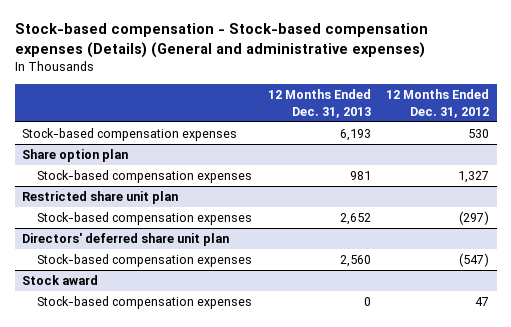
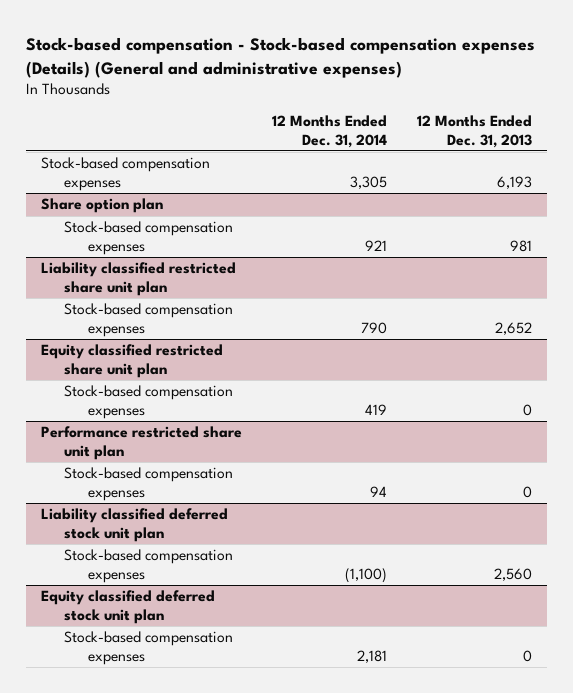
- | 12 Months Ended Dec. 31, 2013 | 12 Months Ended Dec. 31, 2012
+ | 12 Months Ended Dec. 31, 2014 | 12 Months Ended Dec. 31, 2013
- Restricted share unit plan
+ Liability classified restricted share unit plan
- Directors' deferred share unit plan
+ Equity classified restricted share unit plan
+ Stock-based compensation expenses | 419 | 0
+ Performance restricted share unit plan
+ Stock-based compensation expenses | 94 | 0
+ Liability classified deferred stock unit plan
- Stock award
+ Equity classified deferred stock unit plan

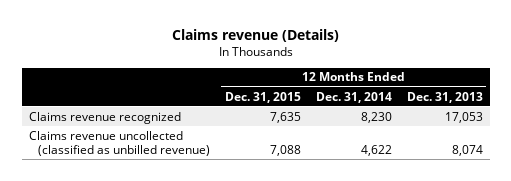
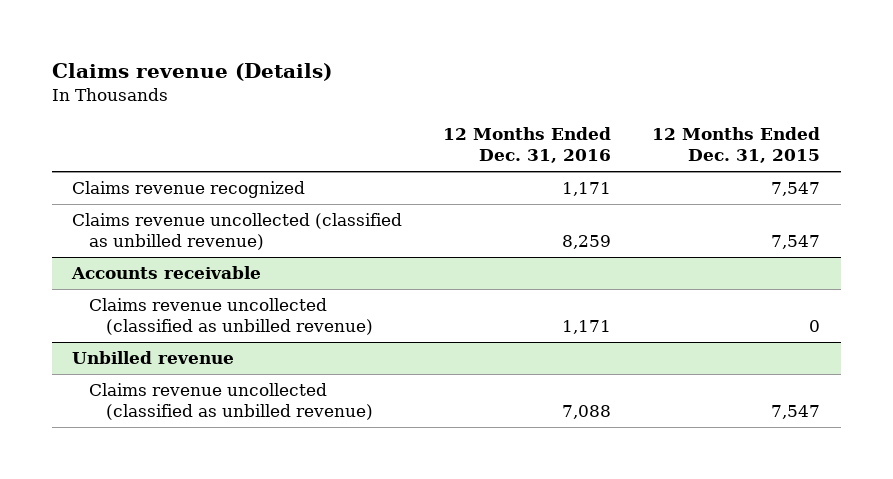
- | 12 Months Ended Dec. 31, 2015 | 12 Months Ended Dec. 31, 2014 | 12 Months Ended Dec. 31, 2013
+ | 12 Months Ended Dec. 31, 2016 | 12 Months Ended Dec. 31, 2015
- Claims revenue recognized | 7,635 | 8,230 | 17,053
- Claims revenue uncollected (classified as unbilled revenue) | 7,088 | 4,622 | 8,074
+ Claims revenue recognized | 1,171 | 7,547
+ Claims revenue uncollected (classified as unbilled revenue) | 8,259 | 7,547
+ Accounts receivable
+ Claims revenue uncollected (classified as unbilled revenue) | 1,171 | 0
+ Unbilled revenue
+ Claims revenue uncollected (classified as unbilled revenue) | 7,088 | 7,547

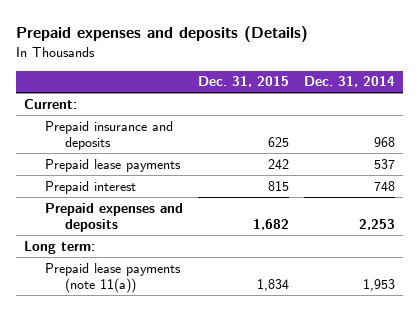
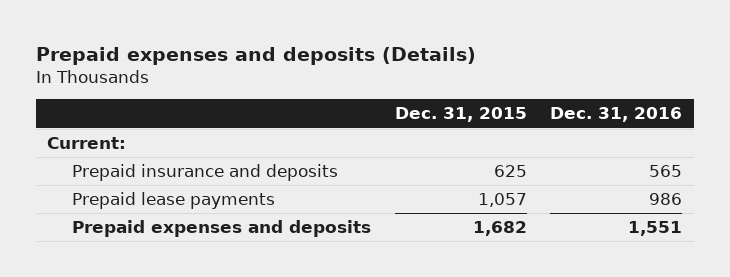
- | Dec. 31, 2015 | Dec. 31, 2014
+ | Dec. 31, 2015 | Dec. 31, 2016
- Prepaid lease payments | 242 | 537
- Prepaid interest | 815 | 748
+ Prepaid lease payments | 1,057 | 986
- Long term:
- Prepaid lease payments (note 11(a)) | 1,834 | 1,953

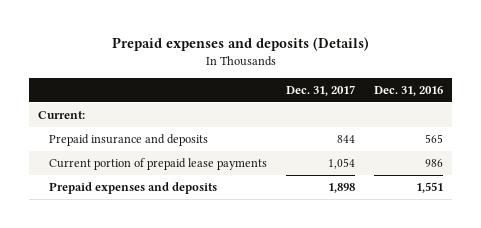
- | Dec. 31, 2015 | Dec. 31, 2016
+ | Dec. 31, 2017 | Dec. 31, 2016
- Prepaid lease payments | 1,057 | 986
+ Current portion of prepaid lease payments | 1,054 | 986

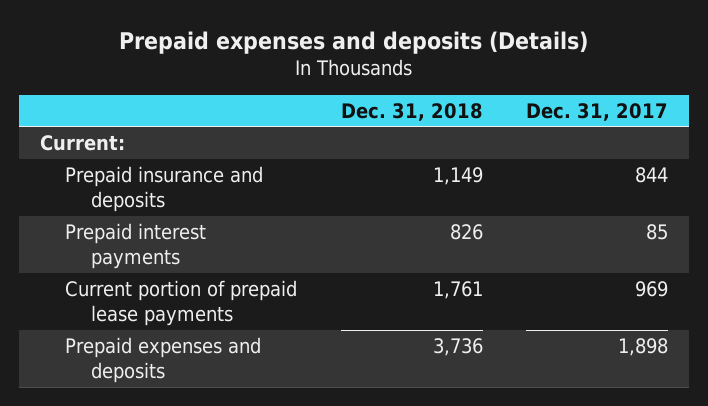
- | Dec. 31, 2017 | Dec. 31, 2016
+ | Dec. 31, 2018 | Dec. 31, 2017
- Current portion of prepaid lease payments | 1,054 | 986
+ Prepaid interest payments | 826 | 85
+ Current portion of prepaid lease payments | 1,761 | 969

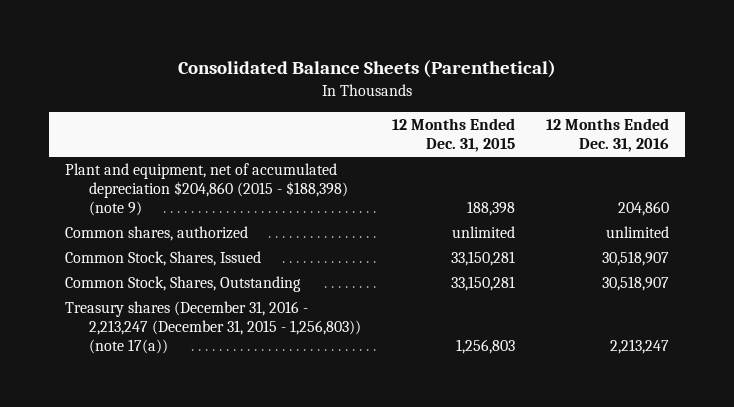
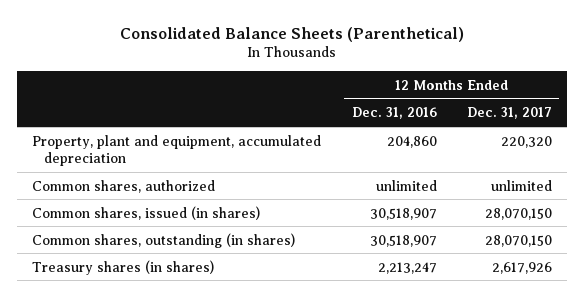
- | 12 Months Ended Dec. 31, 2015 | 12 Months Ended Dec. 31, 2016
+ | 12 Months Ended Dec. 31, 2016 | 12 Months Ended Dec. 31, 2017
- Plant and equipment, net of accumulated depreciation $204,860 (2015 - $188,398) (note 9) | 188,398 | 204,860
+ Property, plant and equipment, accumulated depreciation | 204,860 | 220,320
- Common Stock, Shares, Issued | 33,150,281 | 30,518,907
- Common Stock, Shares, Outstanding | 33,150,281 | 30,518,907
- Treasury shares (December 31, 2016 - 2,213,247 (December 31, 2015 - 1,256,803)) (note 17(a)) | 1,256,803 | 2,213,247
+ Common shares, issued (in shares) | 30,518,907 | 28,070,150
+ Common shares, outstanding (in shares) | 30,518,907 | 28,070,150
+ Treasury shares (in shares) | 2,213,247 | 2,617,926

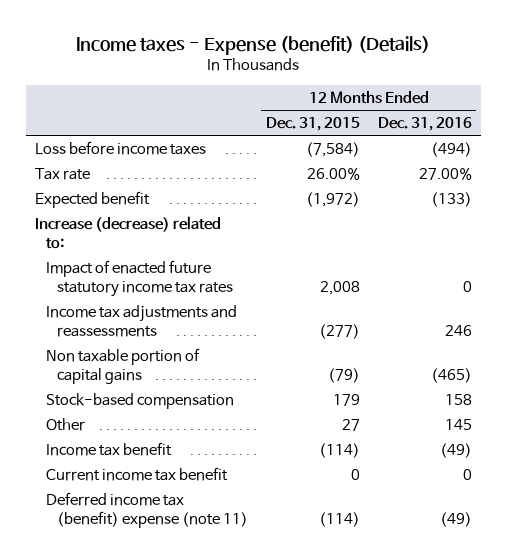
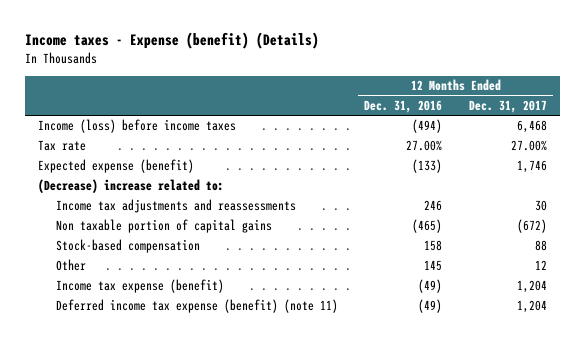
- | 12 Months Ended Dec. 31, 2015 | 12 Months Ended Dec. 31, 2016
+ | 12 Months Ended Dec. 31, 2016 | 12 Months Ended Dec. 31, 2017
- Loss before income taxes | (7,584) | (494)
+ Income (loss) before income taxes | (494) | 6,468
- Expected benefit | (1,972) | (133)
- Increase (decrease) related to:
- Impact of enacted future statutory income tax rates | 2,008 | 0
+ Expected expense (benefit) | (133) | 1,746
+ (Decrease) increase related to:
- Income tax benefit | (114) | (49)
- Current income tax benefit | 0 | 0
- Deferred income tax (benefit) expense (note 11) | (114) | (49)
+ Income tax expense (benefit) | (49) | 1,204
+ Deferred income tax expense (benefit) (note 11) | (49) | 1,204

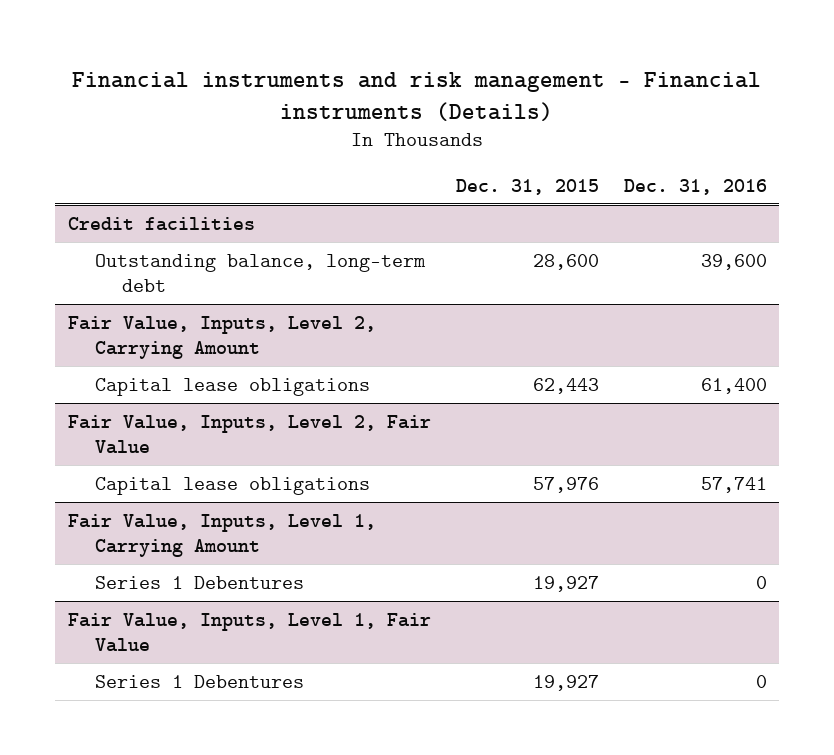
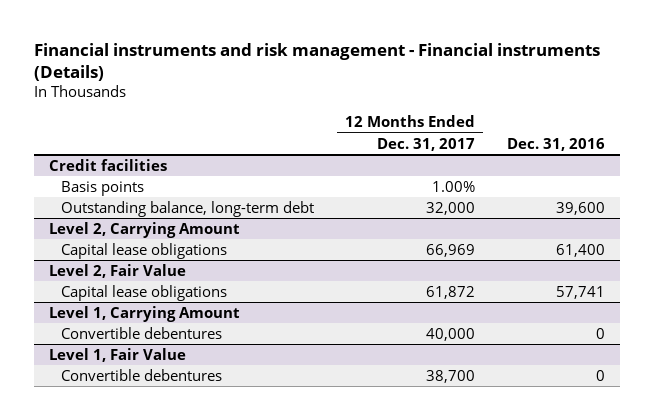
- | Dec. 31, 2015 | Dec. 31, 2016
+ | 12 Months Ended Dec. 31, 2017 | Dec. 31, 2016
@ Credit facilities
+ Basis points | 1.00% |
- Fair Value, Inputs, Level 2, Carrying Amount
+ Level 2, Carrying Amount
- Fair Value, Inputs, Level 2, Fair Value
+ Level 2, Fair Value
- Fair Value, Inputs, Level 1, Carrying Amount
- Series 1 Debentures | 19,927 | 0
- Fair Value, Inputs, Level 1, Fair Value
- Series 1 Debentures | 19,927 | 0
+ Level 1, Carrying Amount
+ Convertible debentures | 40,000 | 0
+ Level 1, Fair Value
+ Convertible debentures | 38,700 | 0

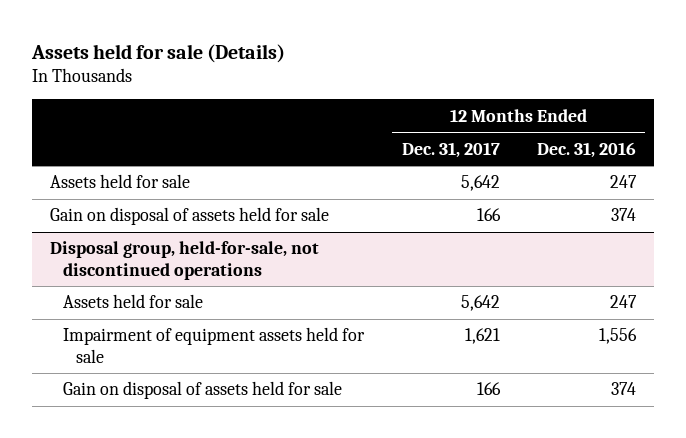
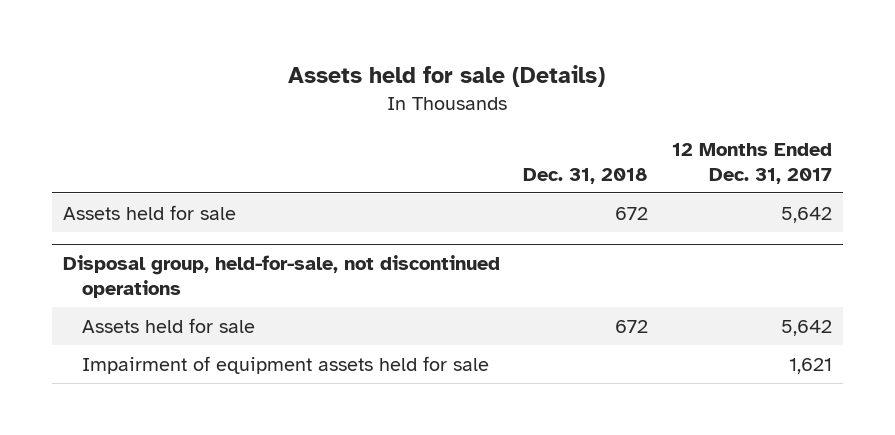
- | 12 Months Ended Dec. 31, 2017 | 12 Months Ended Dec. 31, 2016
+ | Dec. 31, 2018 | 12 Months Ended Dec. 31, 2017
- Gain on disposal of assets held for sale | 166 | 374
@ Disposal group, held-for-sale, not discontinued operations
- Gain on disposal of assets held for sale | 166 | 374

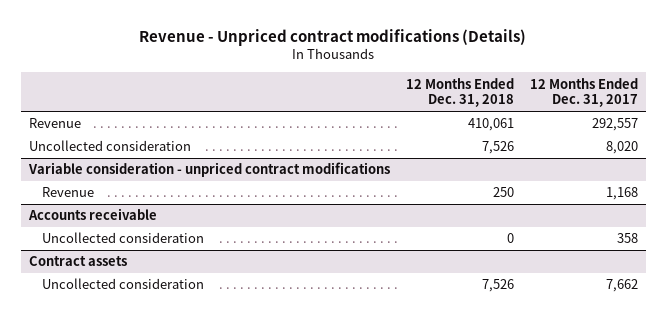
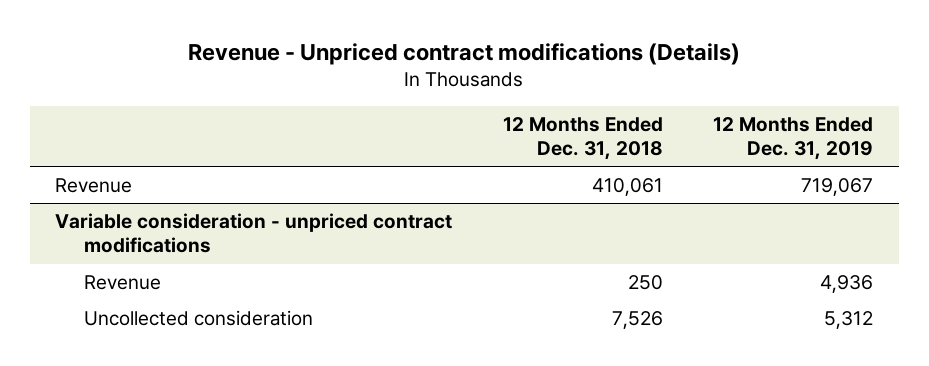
- | 12 Months Ended Dec. 31, 2018 | 12 Months Ended Dec. 31, 2017
+ | 12 Months Ended Dec. 31, 2018 | 12 Months Ended Dec. 31, 2019
- Uncollected consideration | 7,526 | 8,020
- Accounts receivable
- Uncollected consideration | 0 | 358
- Contract assets

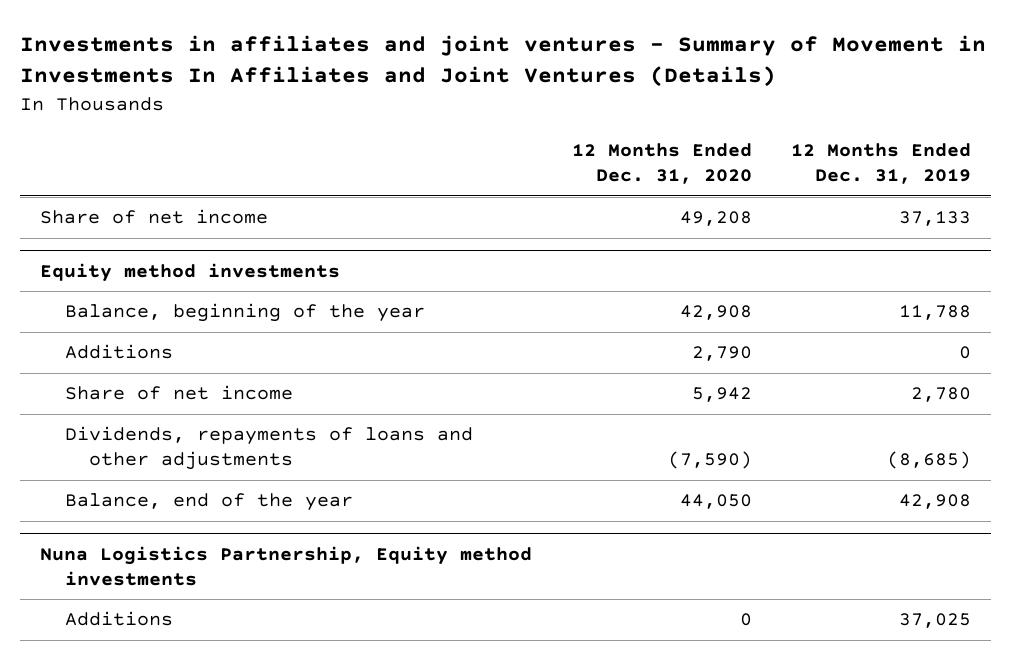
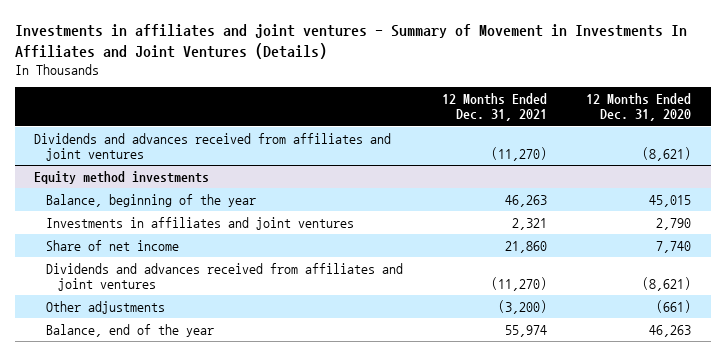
- | 12 Months Ended Dec. 31, 2020 | 12 Months Ended Dec. 31, 2019
+ | 12 Months Ended Dec. 31, 2021 | 12 Months Ended Dec. 31, 2020
- Share of net income | 49,208 | 37,133
+ Dividends and advances received from affiliates and joint ventures | (11,270) | (8,621)
@ Equity method investments
- Balance, beginning of the year | 42,908 | 11,788
- Additions | 2,790 | 0
- Share of net income | 5,942 | 2,780
- Dividends, repayments of loans and other adjustments | (7,590) | (8,685)
- Balance, end of the year | 44,050 | 42,908
- Nuna Logistics Partnership, Equity method investments
- Additions | 0 | 37,025
@ Equity method investments
+ Balance, beginning of the year | 46,263 | 45,015
+ Investments in affiliates and joint ventures | 2,321 | 2,790
+ Share of net income | 21,860 | 7,740
+ Dividends and advances received from affiliates and joint ventures | (11,270) | (8,621)
+ Other adjustments | (3,200) | (661)
+ Balance, end of the year | 55,974 | 46,263

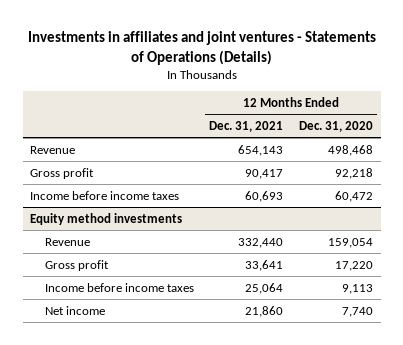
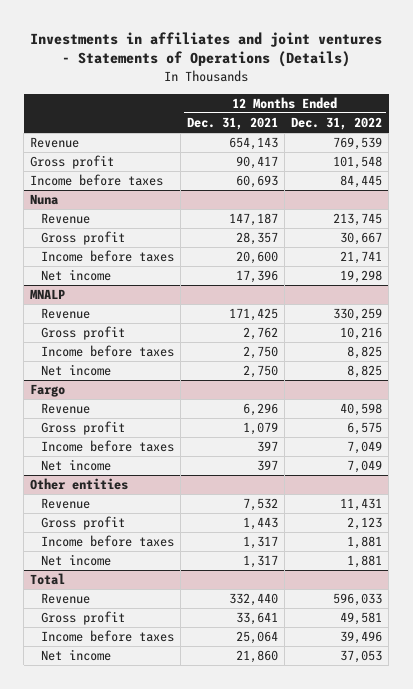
- | 12 Months Ended Dec. 31, 2021 | 12 Months Ended Dec. 31, 2020
+ | 12 Months Ended Dec. 31, 2021 | 12 Months Ended Dec. 31, 2022
- Income before income taxes | 60,693 | 60,472
- Equity method investments
+ Income before taxes | 60,693 | 84,445
+ Nuna
+ Revenue | 147,187 | 213,745
+ Gross profit | 28,357 | 30,667
+ Income before taxes | 20,600 | 21,741
+ Net income | 17,396 | 19,298
+ MNALP
+ Revenue | 171,425 | 330,259
+ Gross profit | 2,762 | 10,216
+ Income before taxes | 2,750 | 8,825
+ Net income | 2,750 | 8,825
+ Fargo
+ Revenue | 6,296 | 40,598
+ Gross profit | 1,079 | 6,575
+ Income before taxes | 397 | 7,049
+ Net income | 397 | 7,049
+ Other entities
+ Revenue | 7,532 | 11,431
+ Gross profit | 1,443 | 2,123
+ Income before taxes | 1,317 | 1,881
+ Net income | 1,317 | 1,881
+ Total
- Income before income taxes | 25,064 | 9,113
+ Income before taxes | 25,064 | 39,496

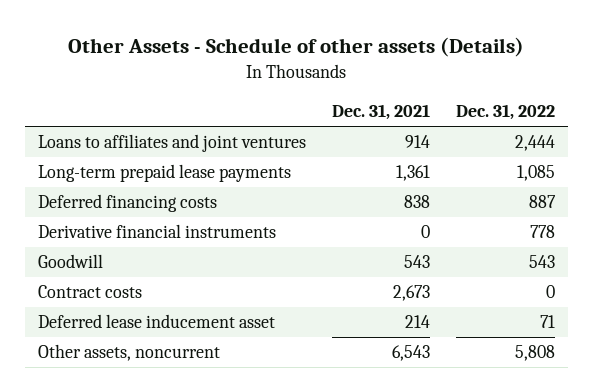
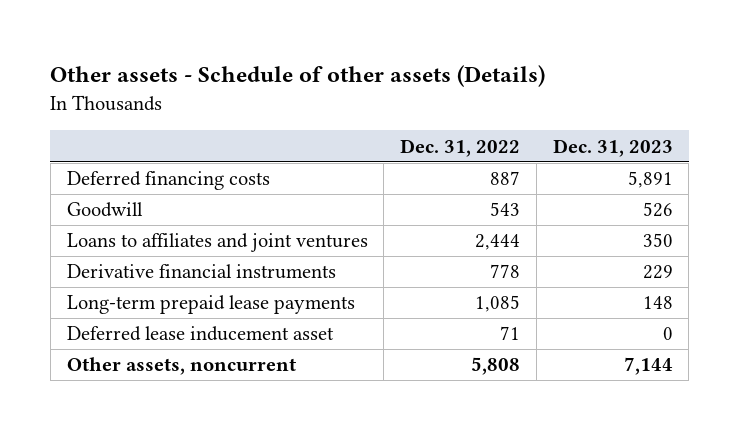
- Other Assets - Schedule of other assets (Details)
+ Other assets - Schedule of other assets (Details)
- | Dec. 31, 2021 | Dec. 31, 2022
+ | Dec. 31, 2022 | Dec. 31, 2023
- Contract costs | 2,673 | 0
moved down: Loans to affiliates and joint ventures | 2,444 | 350
moved down: Derivative financial instruments | 778 | 229
moved down: Long-term prepaid lease payments | 1,085 | 148

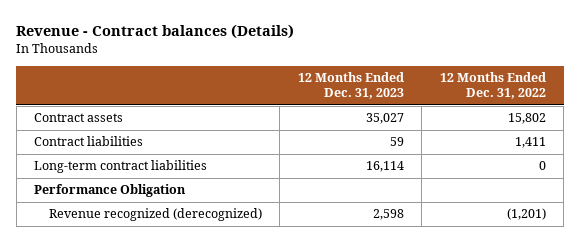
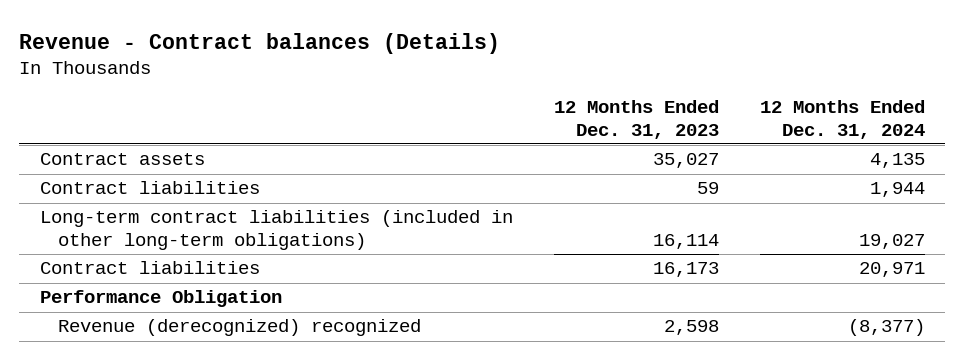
- | 12 Months Ended Dec. 31, 2023 | 12 Months Ended Dec. 31, 2022
+ | 12 Months Ended Dec. 31, 2023 | 12 Months Ended Dec. 31, 2024
- Long-term contract liabilities | 16,114 | 0
+ Long-term contract liabilities (included in other long-term obligations) | 16,114 | 19,027
+ Contract liabilities | 16,173 | 20,971
- Revenue recognized (derecognized) | 2,598 | (1,201)
+ Revenue (derecognized) recognized | 2,598 | (8,377)

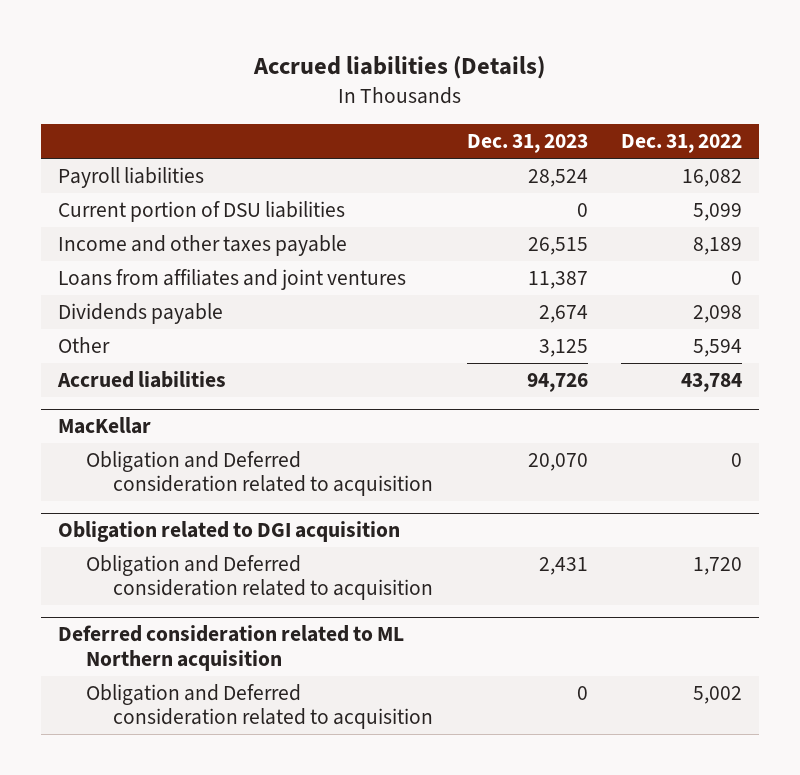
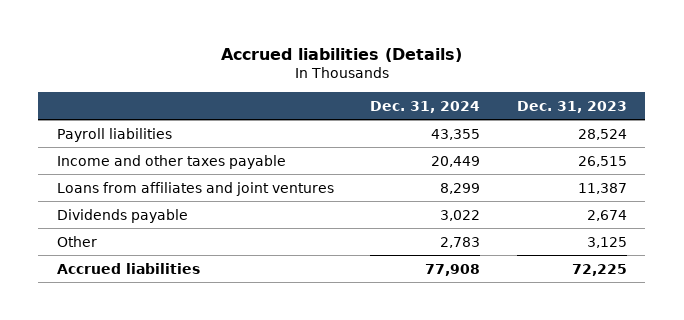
- | Dec. 31, 2023 | Dec. 31, 2022
+ | Dec. 31, 2024 | Dec. 31, 2023
- Current portion of DSU liabilities | 0 | 5,099
- Accrued liabilities | 94,726 | 43,784
- MacKellar
- Obligation and Deferred consideration related to acquisition | 20,070 | 0
- Obligation related to DGI acquisition
- Obligation and Deferred consideration related to acquisition | 2,431 | 1,720
- Deferred consideration related to ML Northern acquisition
- Obligation and Deferred consideration related to acquisition | 0 | 5,002
+ Accrued liabilities | 77,908 | 72,225

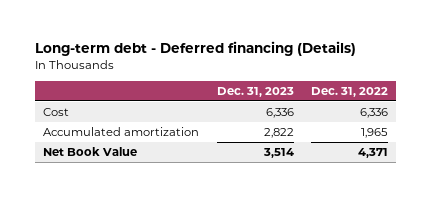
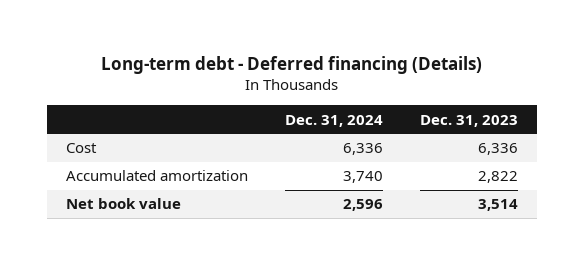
- | Dec. 31, 2023 | Dec. 31, 2022
+ | Dec. 31, 2024 | Dec. 31, 2023
- Net Book Value | 3,514 | 4,371
+ Net book value | 2,596 | 3,514

